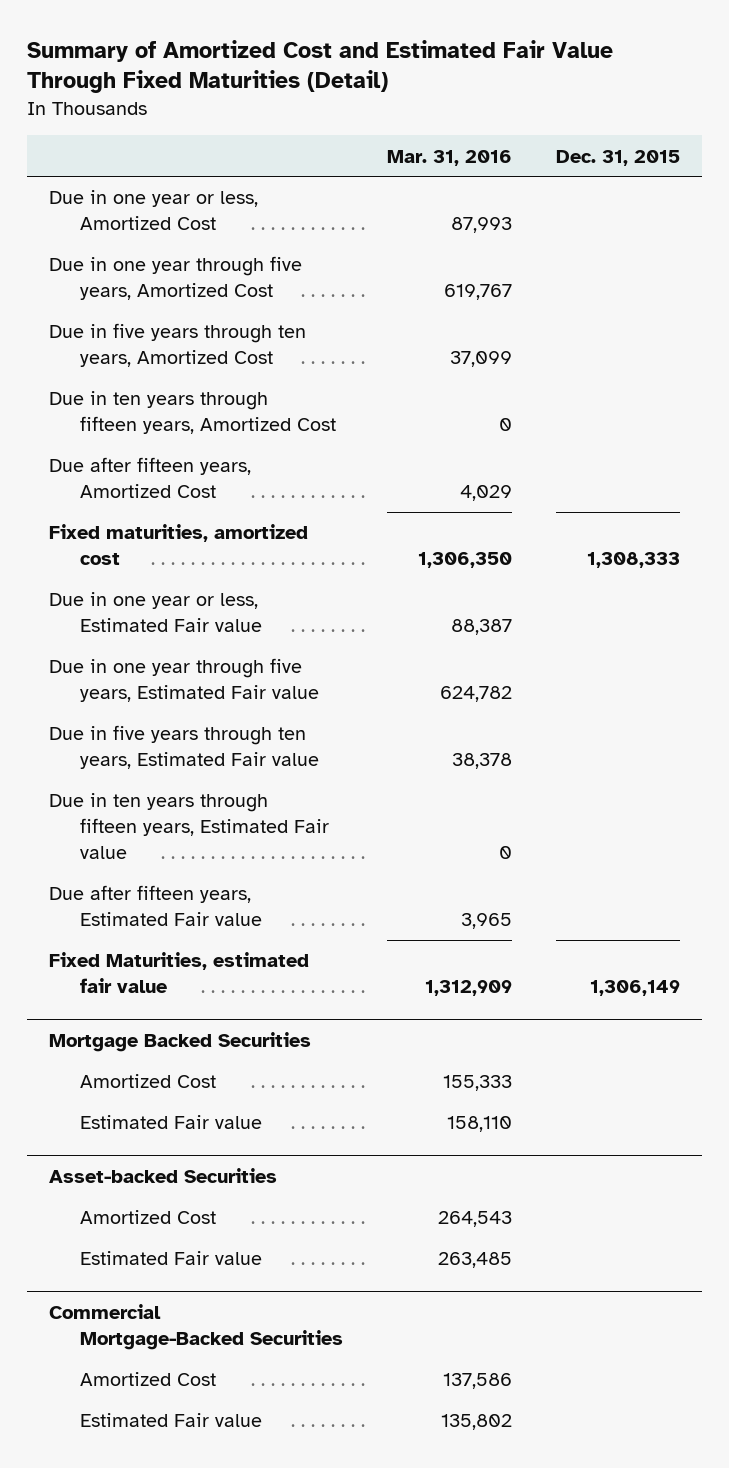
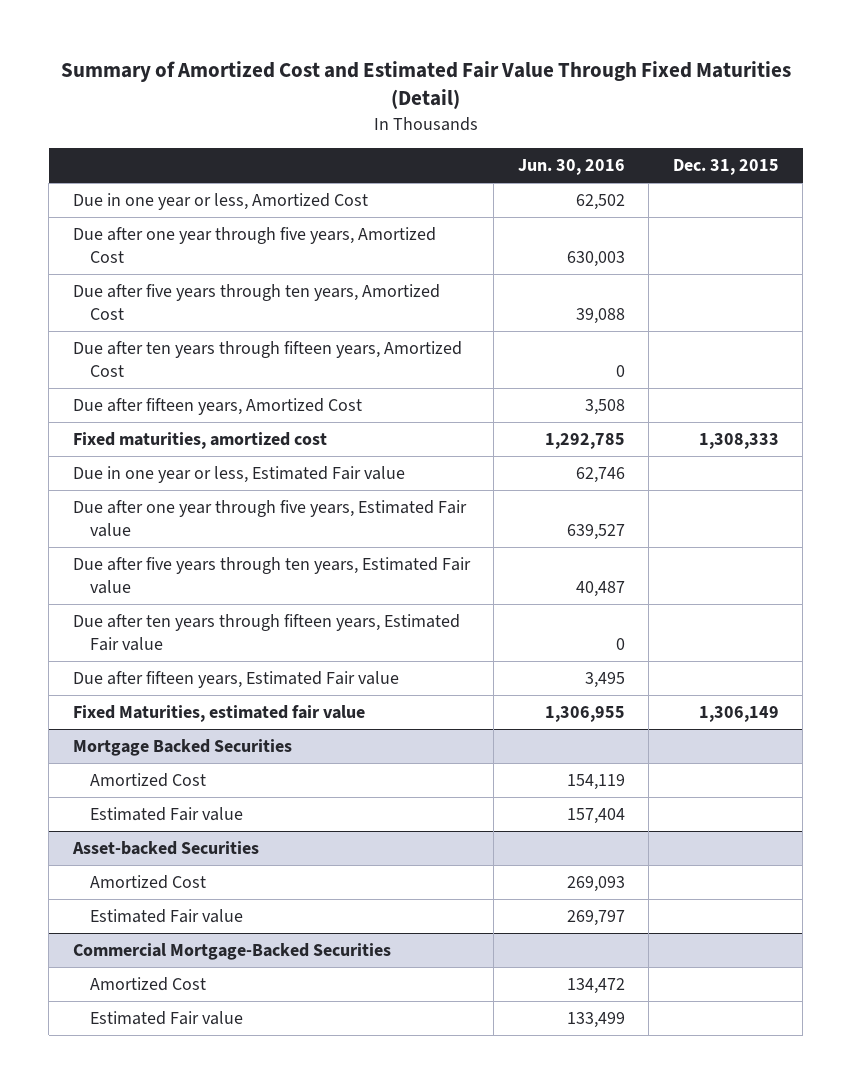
- | Mar. 31, 2016 | Dec. 31, 2015
+ | Jun. 30, 2016 | Dec. 31, 2015
- Due in one year through five years, Amortized Cost | 619,767 |
- Due in five years through ten years, Amortized Cost | 37,099 |
- Due in ten years through fifteen years, Amortized Cost | 0 |
+ Due after one year through five years, Amortized Cost | 630,003 |
+ Due after five years through ten years, Amortized Cost | 39,088 |
+ Due after ten years through fifteen years, Amortized Cost | 0 |
- Due in one year through five years, Estimated Fair value | 624,782 |
- Due in five years through ten years, Estimated Fair value | 38,378 |
- Due in ten years through fifteen years, Estimated Fair value | 0 |
+ Due after one year through five years, Estimated Fair value | 639,527 |
+ Due after five years through ten years, Estimated Fair value | 40,487 |
+ Due after ten years through fifteen years, Estimated Fair value | 0 |

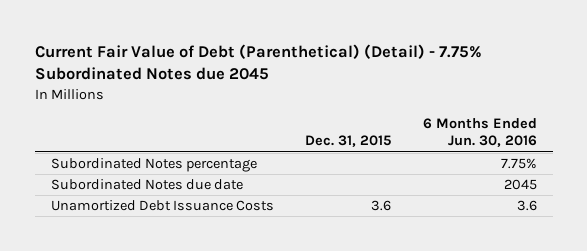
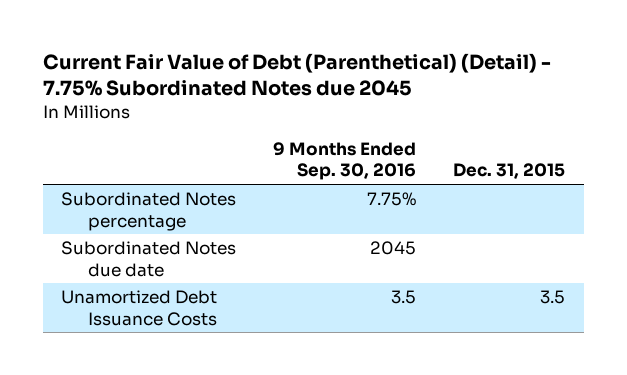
- | Dec. 31, 2015 | 6 Months Ended Jun. 30, 2016
+ | 9 Months Ended Sep. 30, 2016 | Dec. 31, 2015
- Unamortized Debt Issuance Costs | 3.6 | 3.6
+ Unamortized Debt Issuance Costs | 3.5 | 3.5

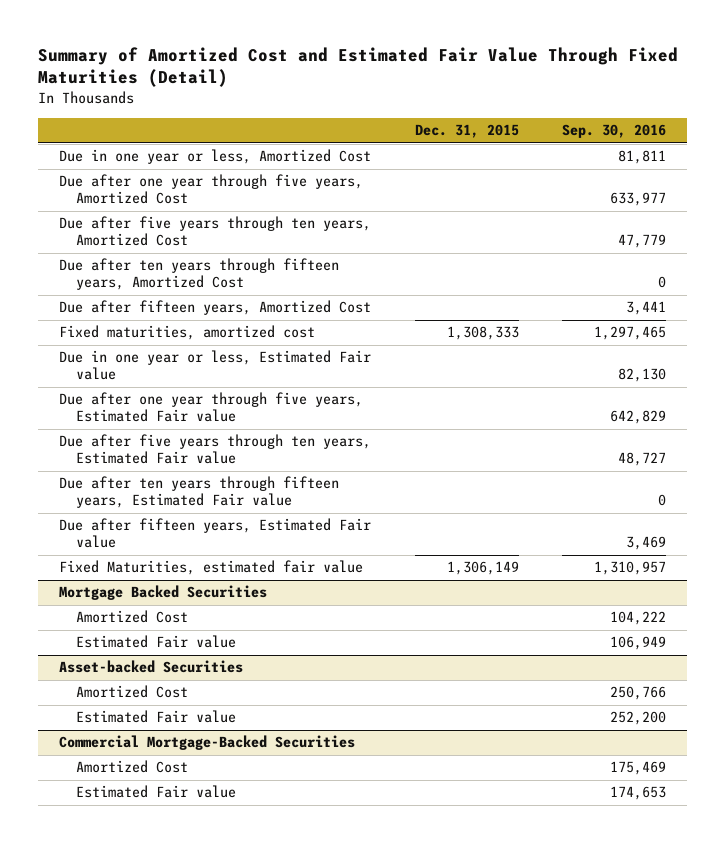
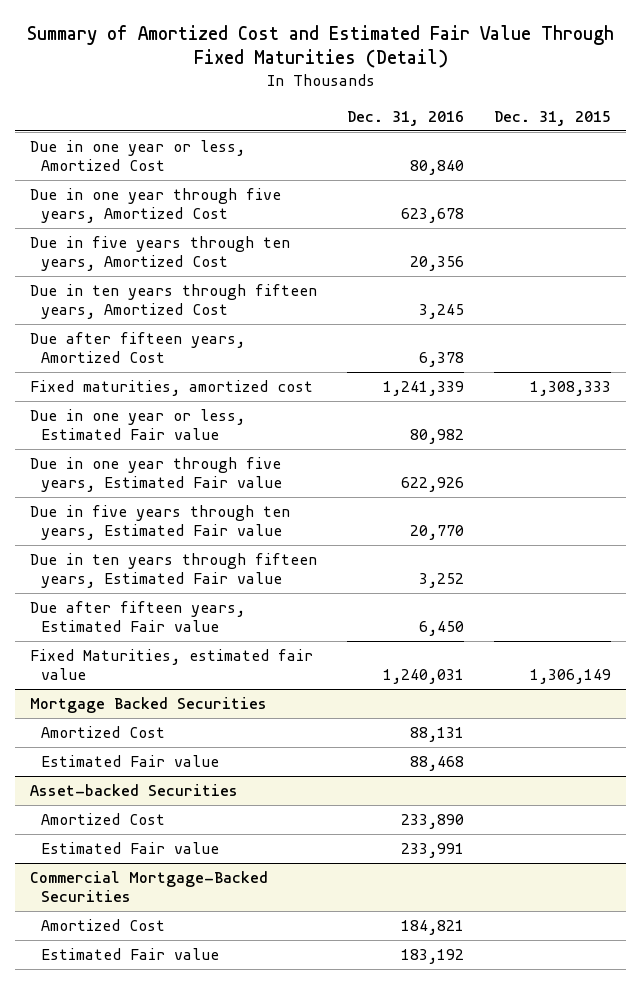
- | Dec. 31, 2015 | Sep. 30, 2016
+ | Dec. 31, 2016 | Dec. 31, 2015
- Due after one year through five years, Amortized Cost | | 633,977
- Due after five years through ten years, Amortized Cost | | 47,779
- Due after ten years through fifteen years, Amortized Cost | | 0
+ Due in one year through five years, Amortized Cost | 623,678 |
+ Due in five years through ten years, Amortized Cost | 20,356 |
+ Due in ten years through fifteen years, Amortized Cost | 3,245 |
- Due after one year through five years, Estimated Fair value | | 642,829
- Due after five years through ten years, Estimated Fair value | | 48,727
- Due after ten years through fifteen years, Estimated Fair value | | 0
+ Due in one year through five years, Estimated Fair value | 622,926 |
+ Due in five years through ten years, Estimated Fair value | 20,770 |
+ Due in ten years through fifteen years, Estimated Fair value | 3,252 |

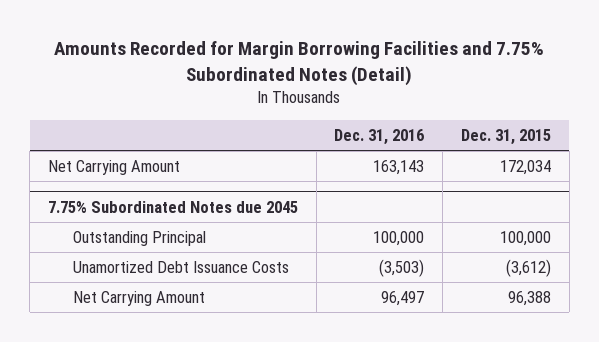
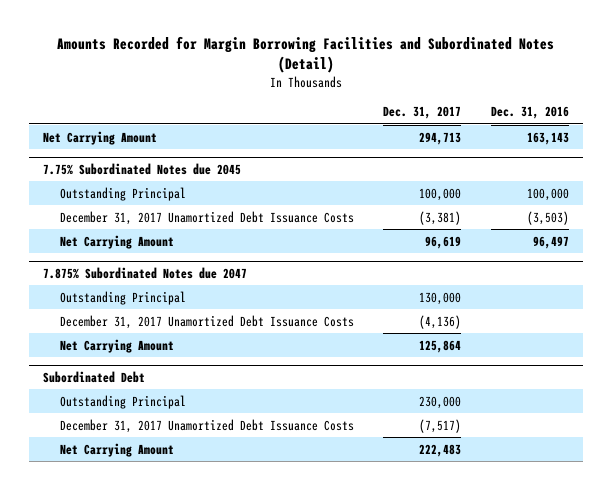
- Amounts Recorded for Margin Borrowing Facilities and 7.75% Subordinated Notes (Detail)
+ Amounts Recorded for Margin Borrowing Facilities and Subordinated Notes (Detail)
- | Dec. 31, 2016 | Dec. 31, 2015
+ | Dec. 31, 2017 | Dec. 31, 2016
@ 7.75% Subordinated Notes due 2045
- Unamortized Debt Issuance Costs | (3,503) | (3,612)
+ December 31, 2017 Unamortized Debt Issuance Costs | (3,381) | (3,503)
+ 7.875% Subordinated Notes due 2047
+ Outstanding Principal | 130,000 |
+ December 31, 2017 Unamortized Debt Issuance Costs | (4,136) |
+ Net Carrying Amount | 125,864 |
+ Subordinated Debt
+ Outstanding Principal | 230,000 |
+ December 31, 2017 Unamortized Debt Issuance Costs | (7,517) |
+ Net Carrying Amount | 222,483 |

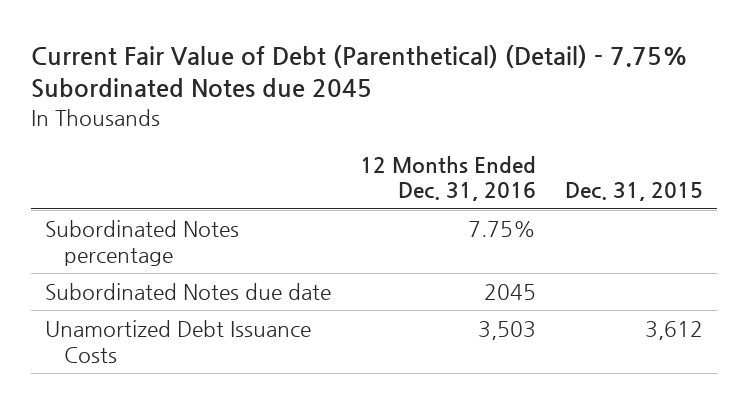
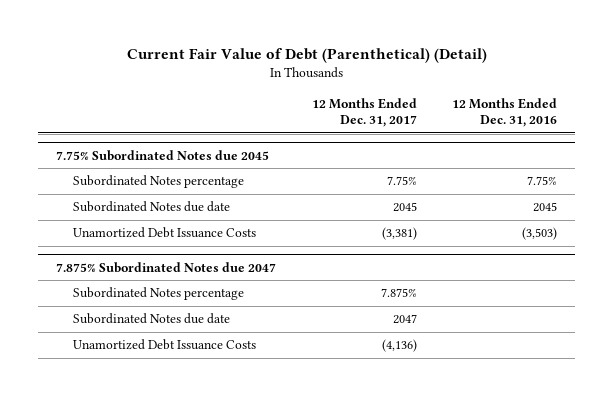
- Current Fair Value of Debt (Parenthetical) (Detail) - 7.75% Subordinated Notes due 2045
+ Current Fair Value of Debt (Parenthetical) (Detail)
- | 12 Months Ended Dec. 31, 2016 | Dec. 31, 2015
+ | 12 Months Ended Dec. 31, 2017 | 12 Months Ended Dec. 31, 2016
+ 7.75% Subordinated Notes due 2045
- Unamortized Debt Issuance Costs | 3,503 | 3,612
+ Unamortized Debt Issuance Costs | (3,381) | (3,503)
+ 7.875% Subordinated Notes due 2047
+ Subordinated Notes percentage | 7.875% |
+ Subordinated Notes due date | 2047 |
+ Unamortized Debt Issuance Costs | (4,136) |

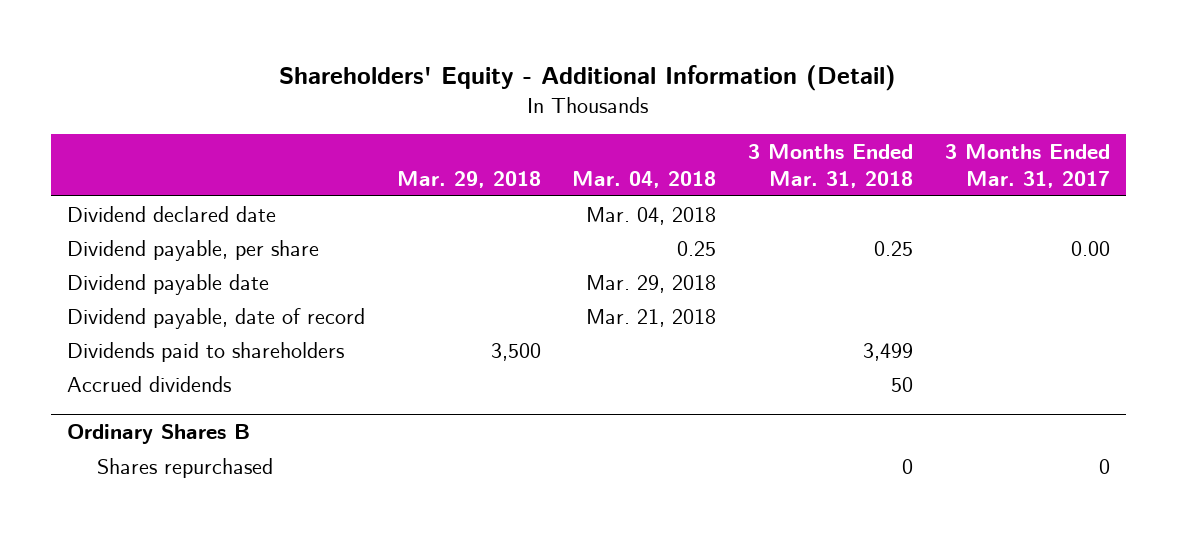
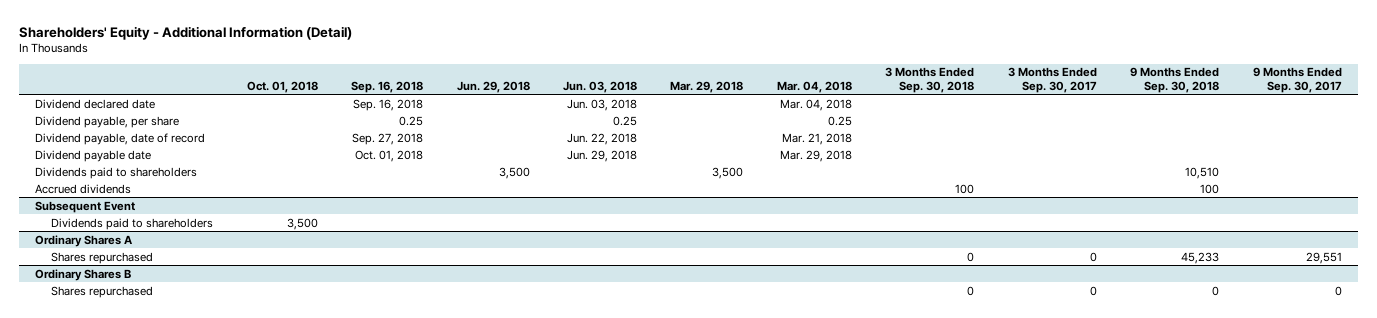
- | Mar. 29, 2018 | Mar. 04, 2018 | 3 Months Ended Mar. 31, 2018 | 3 Months Ended Mar. 31, 2017
+ | Oct. 01, 2018 | Sep. 16, 2018 | Jun. 29, 2018 | Jun. 03, 2018 | Mar. 29, 2018 | Mar. 04, 2018 | 3 Months Ended Sep. 30, 2018 | 3 Months Ended Sep. 30, 2017 | 9 Months Ended Sep. 30, 2018 | 9 Months Ended Sep. 30, 2017
moved down: Dividend payable date | | Oct. 01, 2018 | | Jun. 29, 2018 | | Mar. 29, 2018 | | | |
+ Subsequent Event
+ Dividends paid to shareholders | 3,500 | | | | | | | | |
+ Ordinary Shares A
+ Shares repurchased | | | | | | | 0 | 0 | 45,233 | 29,551

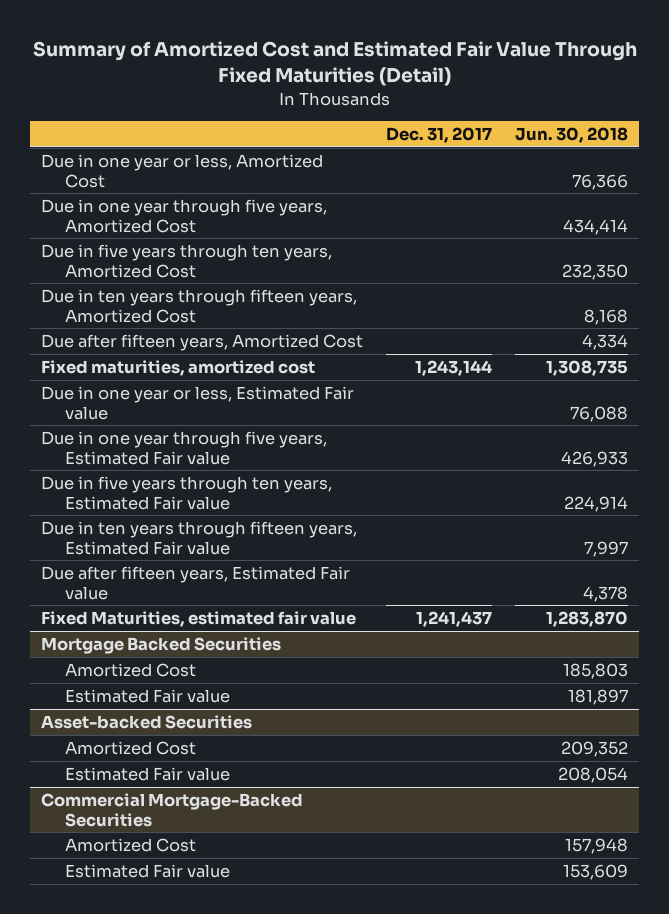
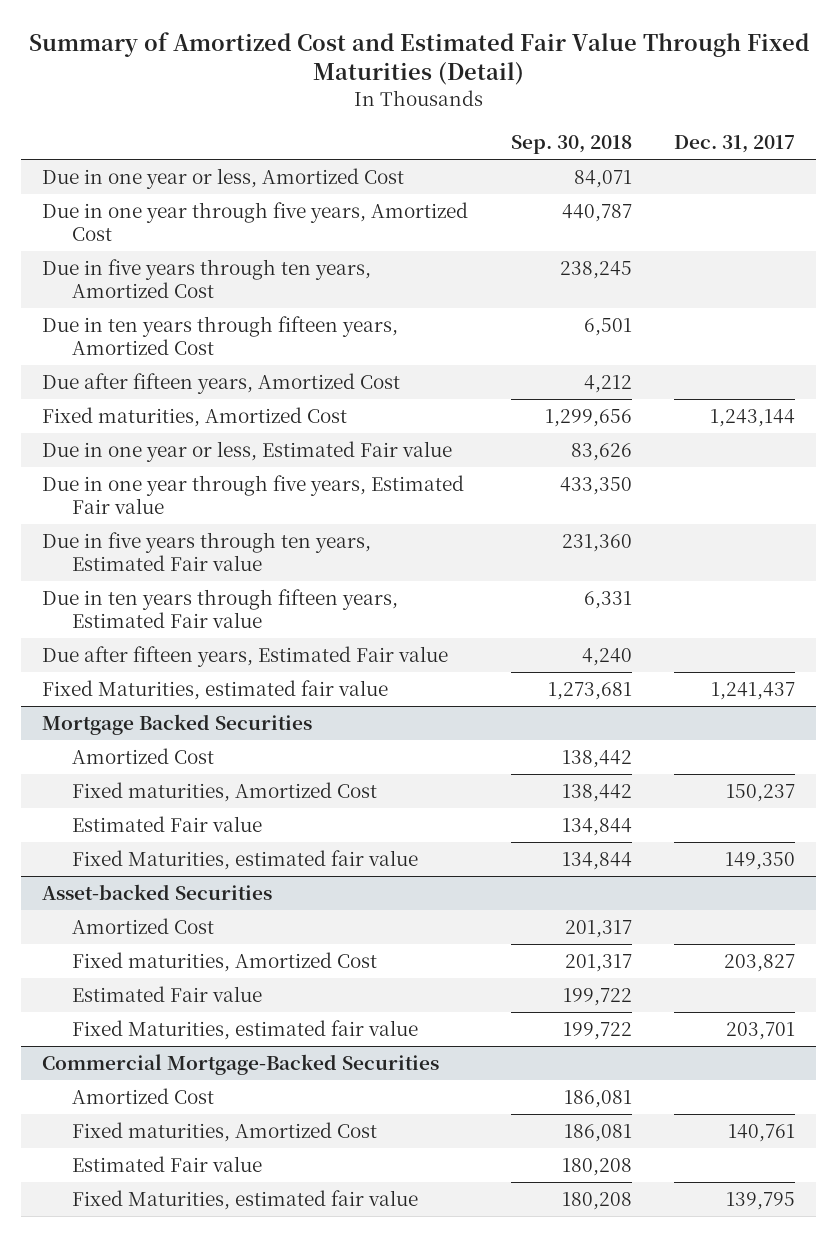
- | Dec. 31, 2017 | Jun. 30, 2018
+ | Sep. 30, 2018 | Dec. 31, 2017
- Fixed maturities, amortized cost | 1,243,144 | 1,308,735
+ Fixed maturities, Amortized Cost | 1,299,656 | 1,243,144
@ Mortgage Backed Securities
+ Fixed maturities, Amortized Cost | 138,442 | 150,237
+ Fixed Maturities, estimated fair value | 134,844 | 149,350
@ Asset-backed Securities
+ Fixed maturities, Amortized Cost | 201,317 | 203,827
+ Fixed Maturities, estimated fair value | 199,722 | 203,701
@ Commercial Mortgage-Backed Securities
+ Fixed maturities, Amortized Cost | 186,081 | 140,761
+ Fixed Maturities, estimated fair value | 180,208 | 139,795

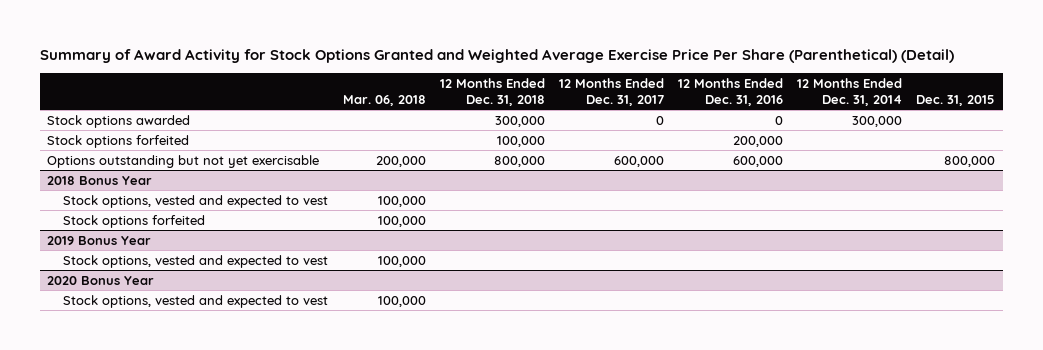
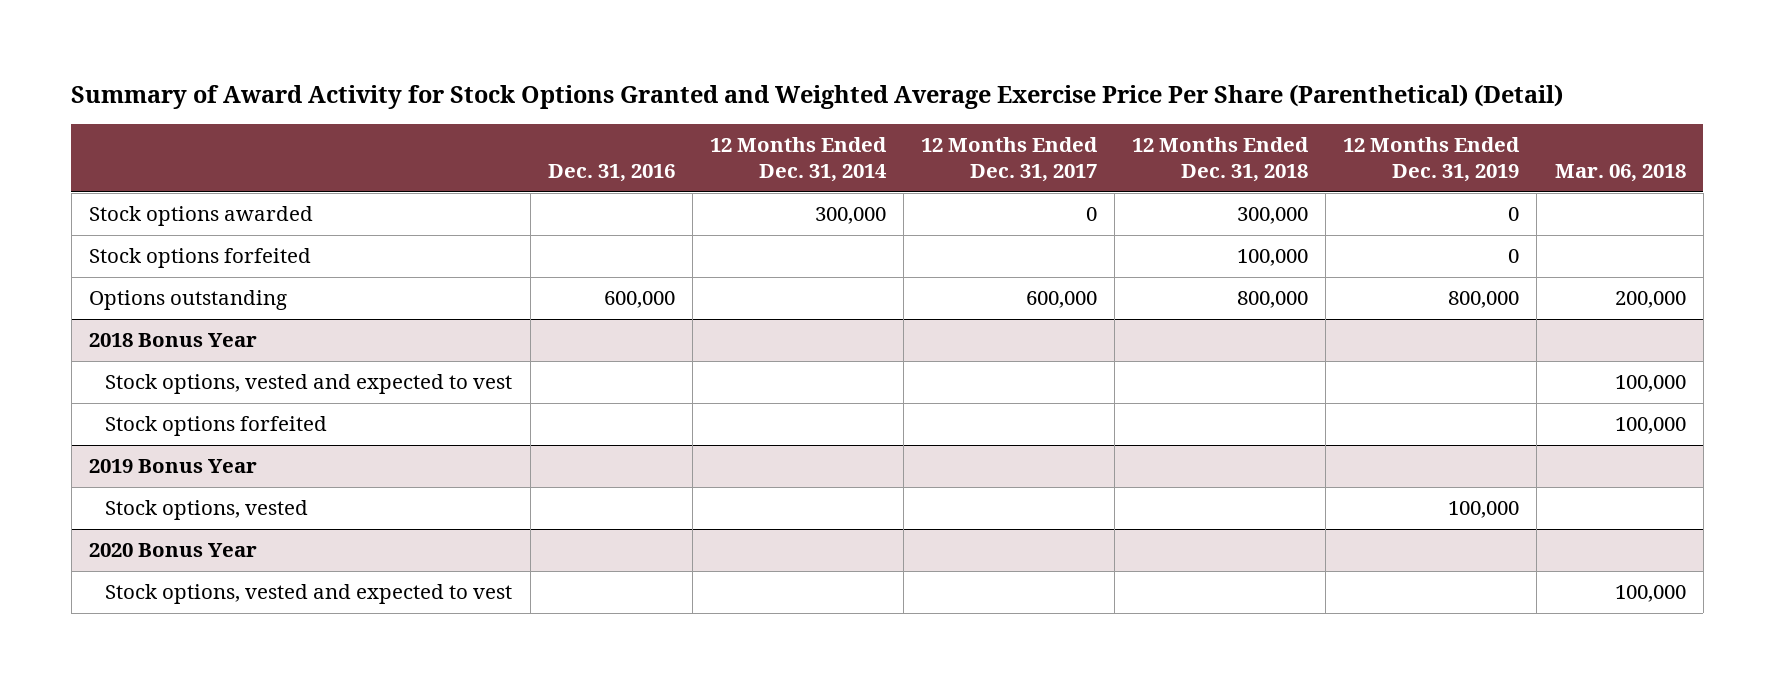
- | Mar. 06, 2018 | 12 Months Ended Dec. 31, 2018 | 12 Months Ended Dec. 31, 2017 | 12 Months Ended Dec. 31, 2016 | 12 Months Ended Dec. 31, 2014 | Dec. 31, 2015
+ | Dec. 31, 2016 | 12 Months Ended Dec. 31, 2014 | 12 Months Ended Dec. 31, 2017 | 12 Months Ended Dec. 31, 2018 | 12 Months Ended Dec. 31, 2019 | Mar. 06, 2018
- Options outstanding but not yet exercisable | 200,000 | 800,000 | 600,000 | 600,000 | | 800,000
+ Options outstanding | 600,000 | | 600,000 | 800,000 | 800,000 | 200,000
@ 2019 Bonus Year
- Stock options, vested and expected to vest | 100,000 | | | | |
+ Stock options, vested | | | | | 100,000 |

